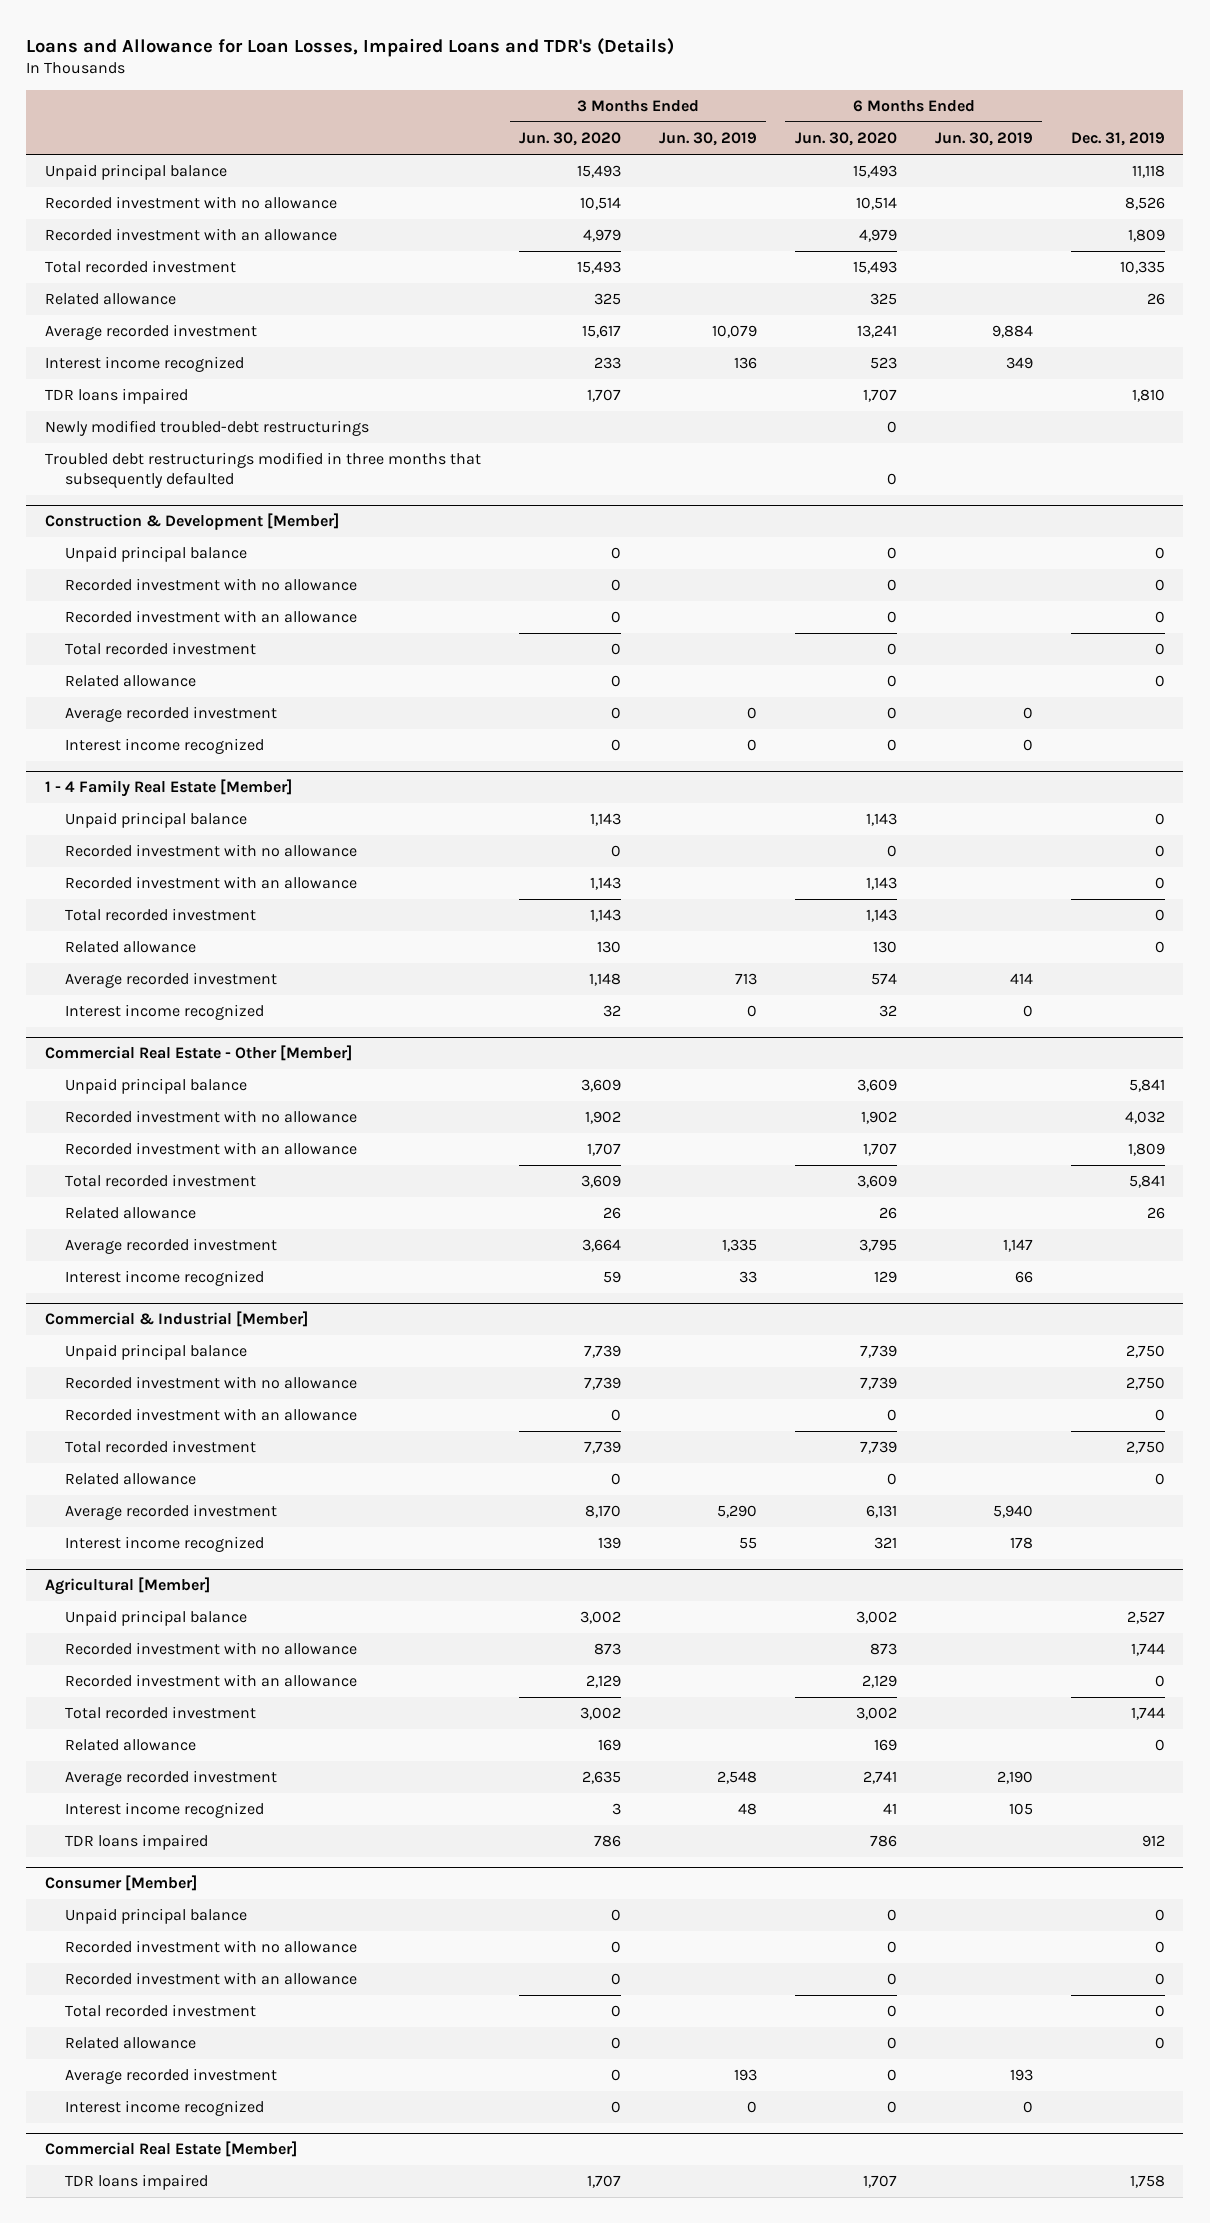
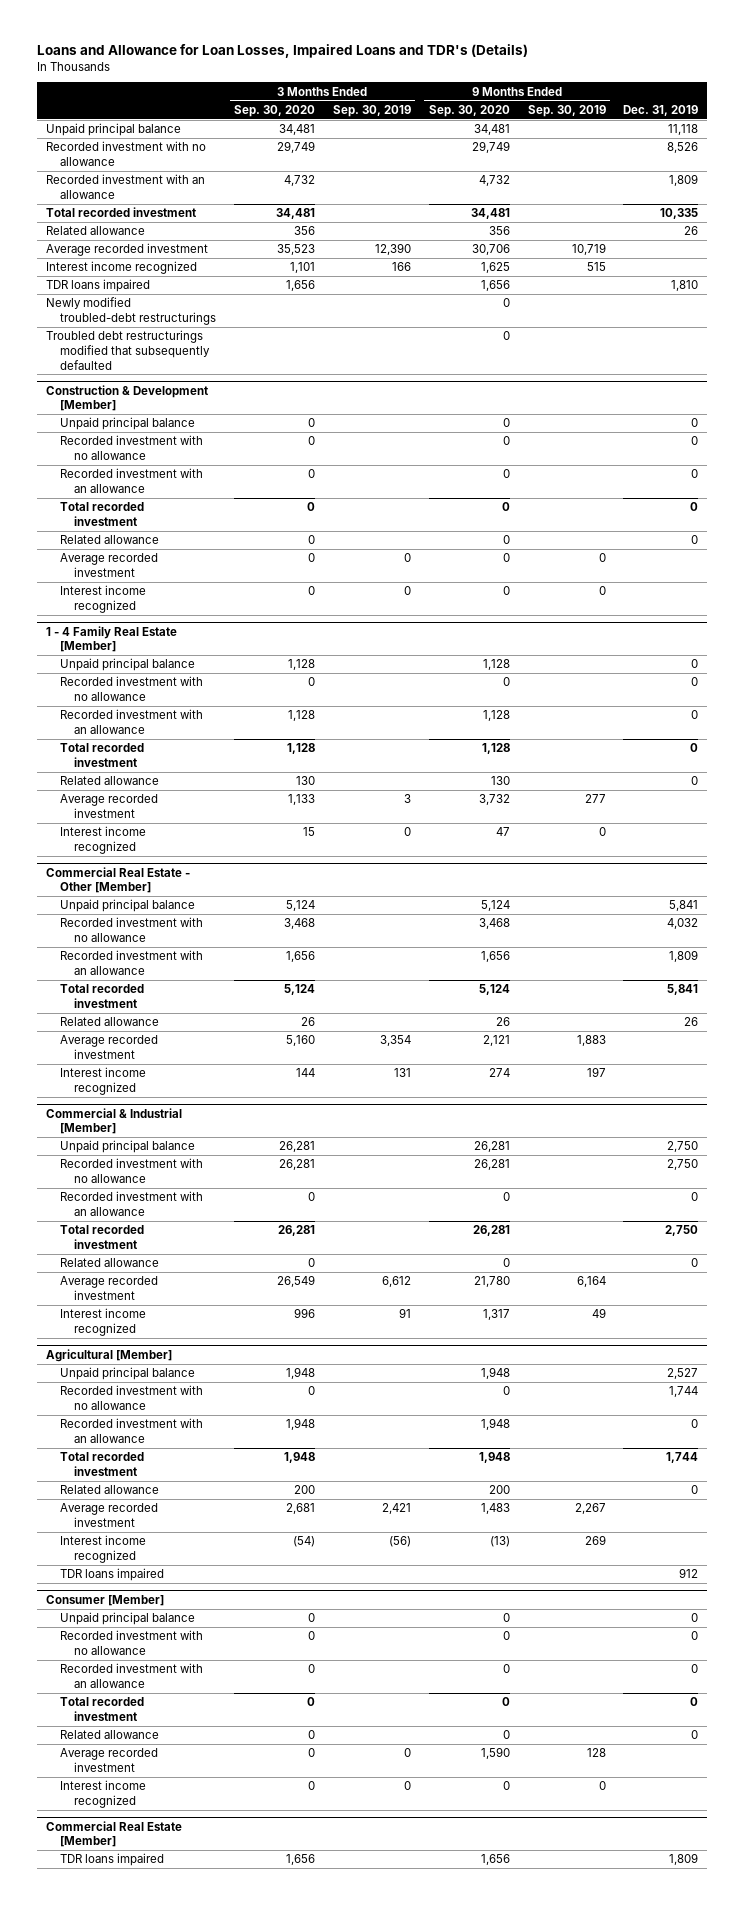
- | 3 Months Ended Jun. 30, 2020 | 3 Months Ended Jun. 30, 2019 | 6 Months Ended Jun. 30, 2020 | 6 Months Ended Jun. 30, 2019 | Dec. 31, 2019
+ | 3 Months Ended Sep. 30, 2020 | 3 Months Ended Sep. 30, 2019 | 9 Months Ended Sep. 30, 2020 | 9 Months Ended Sep. 30, 2019 | Dec. 31, 2019
- Troubled debt restructurings modified in three months that subsequently defaulted | | | 0 | |
+ Troubled debt restructurings modified that subsequently defaulted | | | 0 | |
@ Commercial Real Estate [Member]
- TDR loans impaired | 1,707 | | 1,707 | | 1,758
+ TDR loans impaired | 1,656 | | 1,656 | | 1,809

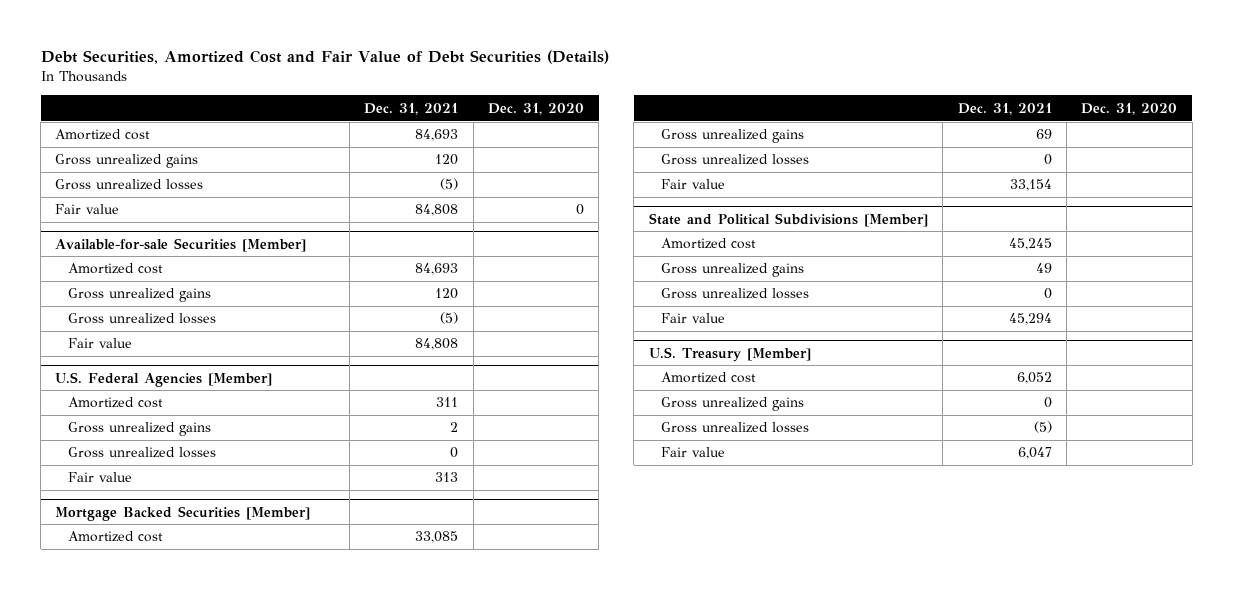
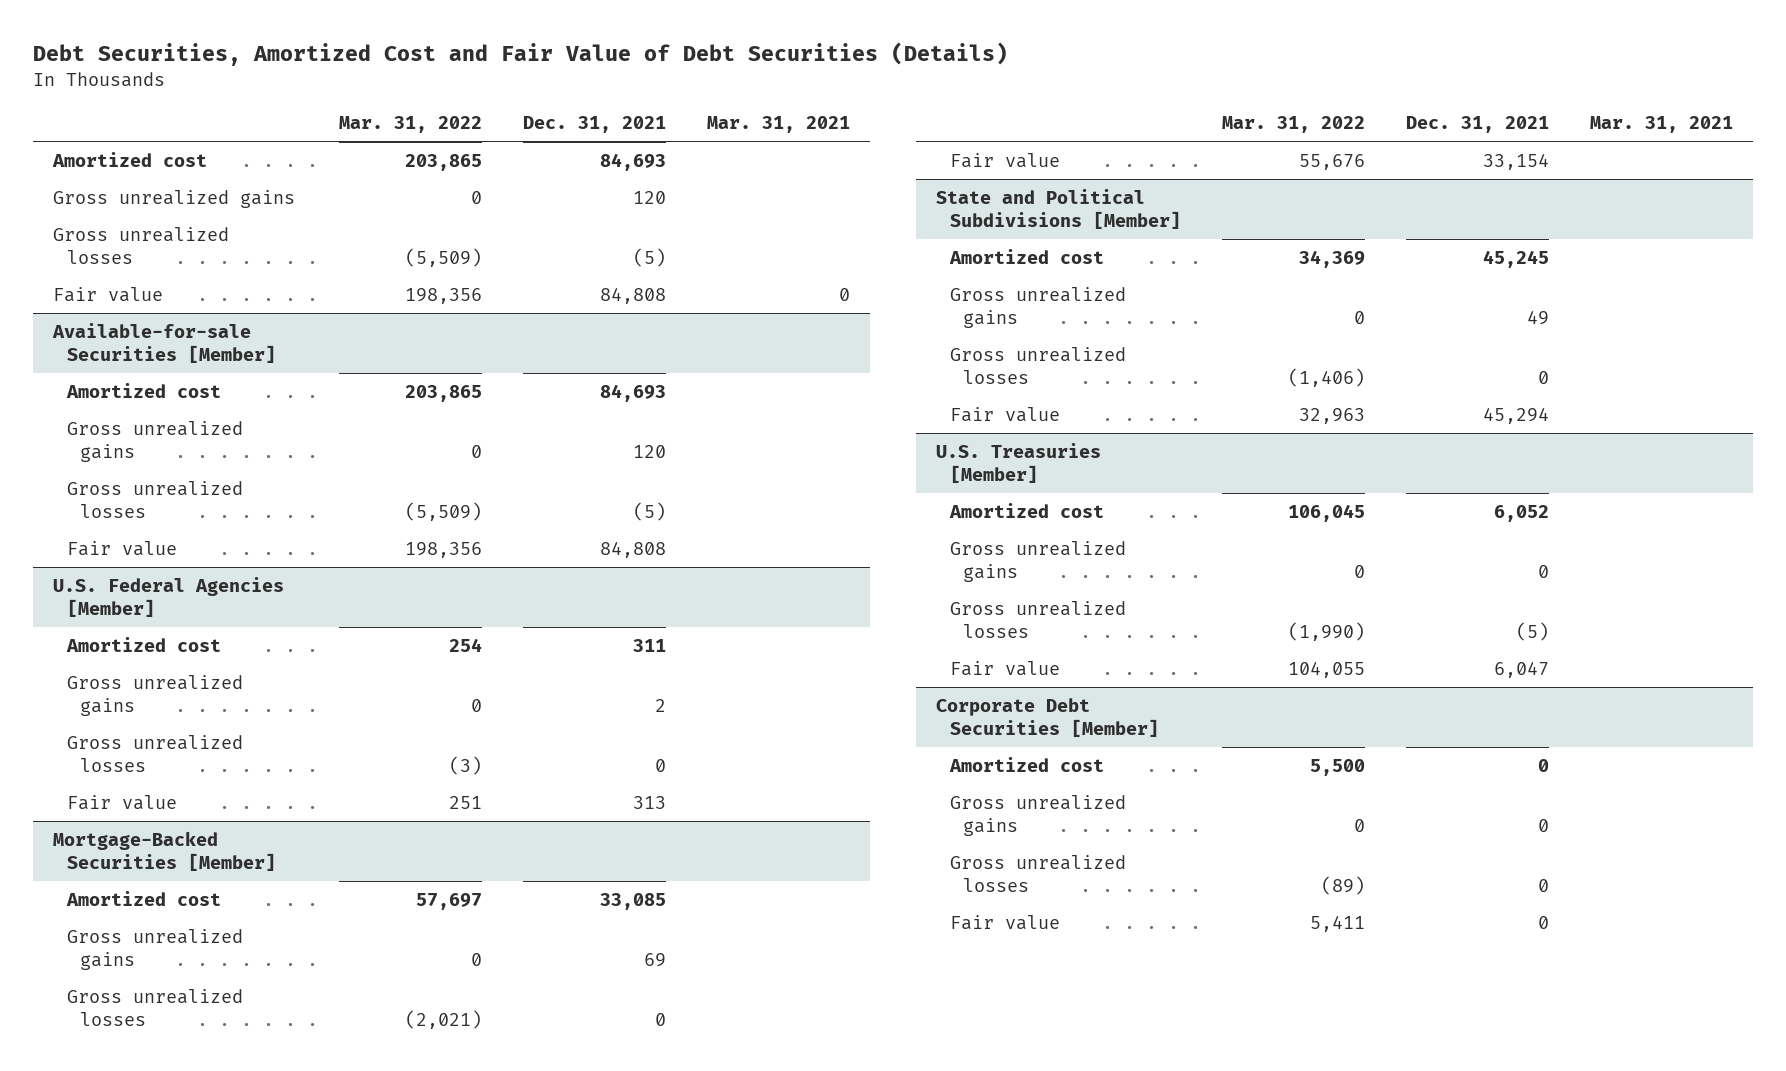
- | Dec. 31, 2021 | Dec. 31, 2020
+ | Mar. 31, 2022 | Dec. 31, 2021 | Mar. 31, 2021
- Mortgage Backed Securities [Member]
+ Mortgage-Backed Securities [Member]
- U.S. Treasury [Member]
+ U.S. Treasuries [Member]
+ Corporate Debt Securities [Member]
+ Amortized cost | 5,500 | 0 |
+ Gross unrealized gains | 0 | 0 |
+ Gross unrealized losses | (89) | 0 |
+ Fair value | 5,411 | 0 |

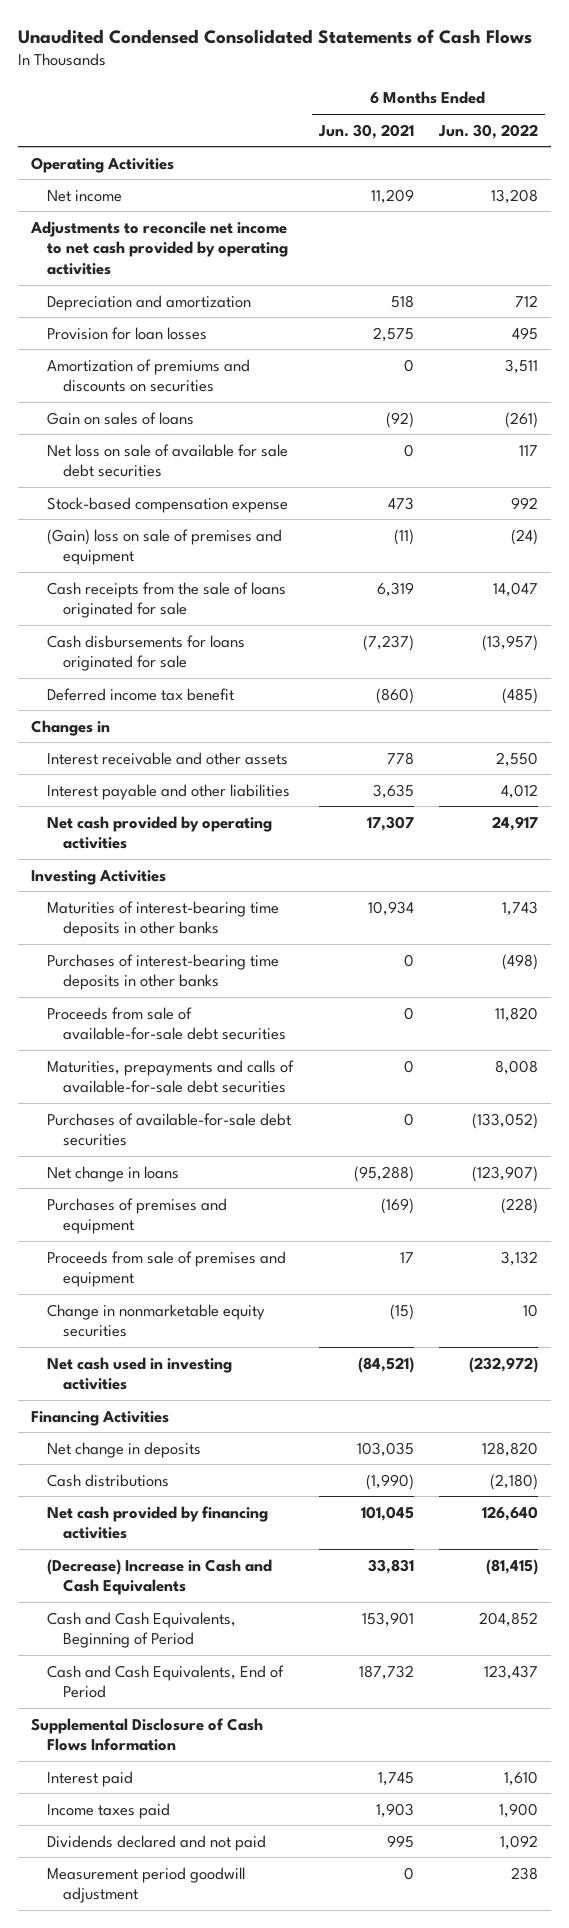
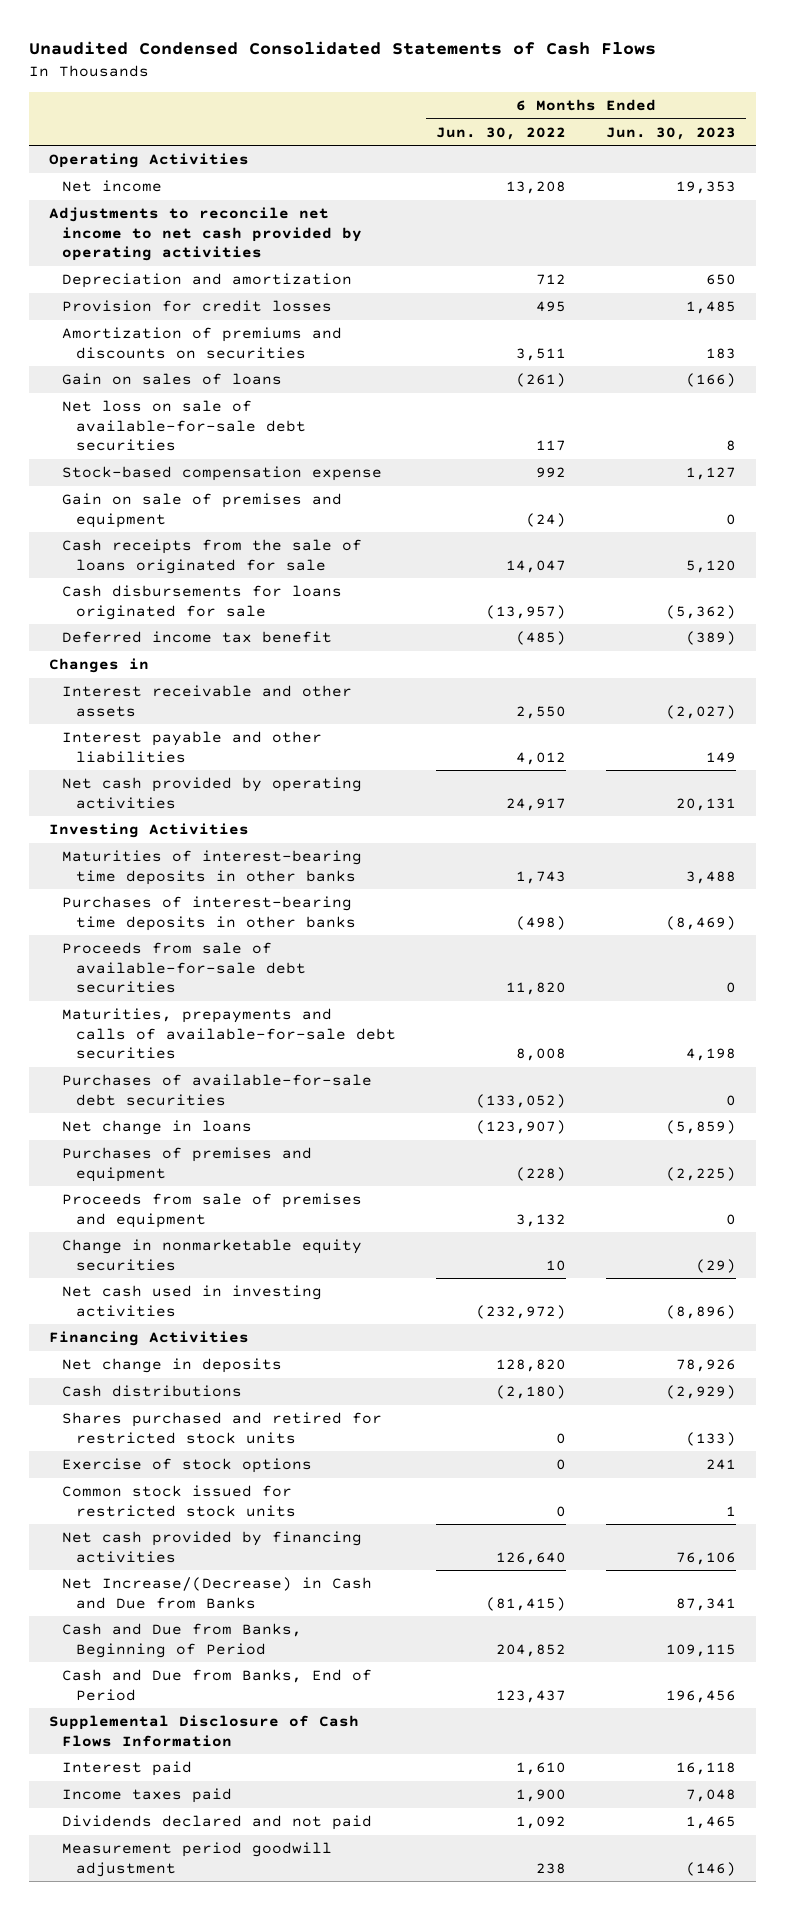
- | 6 Months Ended Jun. 30, 2021 | 6 Months Ended Jun. 30, 2022
+ | 6 Months Ended Jun. 30, 2022 | 6 Months Ended Jun. 30, 2023
- Provision for loan losses | 2,575 | 495
+ Provision for credit losses | 495 | 1,485
- Net loss on sale of available for sale debt securities | 0 | 117
+ Net loss on sale of available-for-sale debt securities | 117 | 8
- (Gain) loss on sale of premises and equipment | (11) | (24)
+ Gain on sale of premises and equipment | (24) | 0
+ Shares purchased and retired for restricted stock units | 0 | (133)
+ Exercise of stock options | 0 | 241
+ Common stock issued for restricted stock units | 0 | 1
- (Decrease) Increase in Cash and Cash Equivalents | 33,831 | (81,415)
- Cash and Cash Equivalents, Beginning of Period | 153,901 | 204,852
- Cash and Cash Equivalents, End of Period | 187,732 | 123,437
+ Net Increase/(Decrease) in Cash and Due from Banks | (81,415) | 87,341
+ Cash and Due from Banks, Beginning of Period | 204,852 | 109,115
+ Cash and Due from Banks, End of Period | 123,437 | 196,456

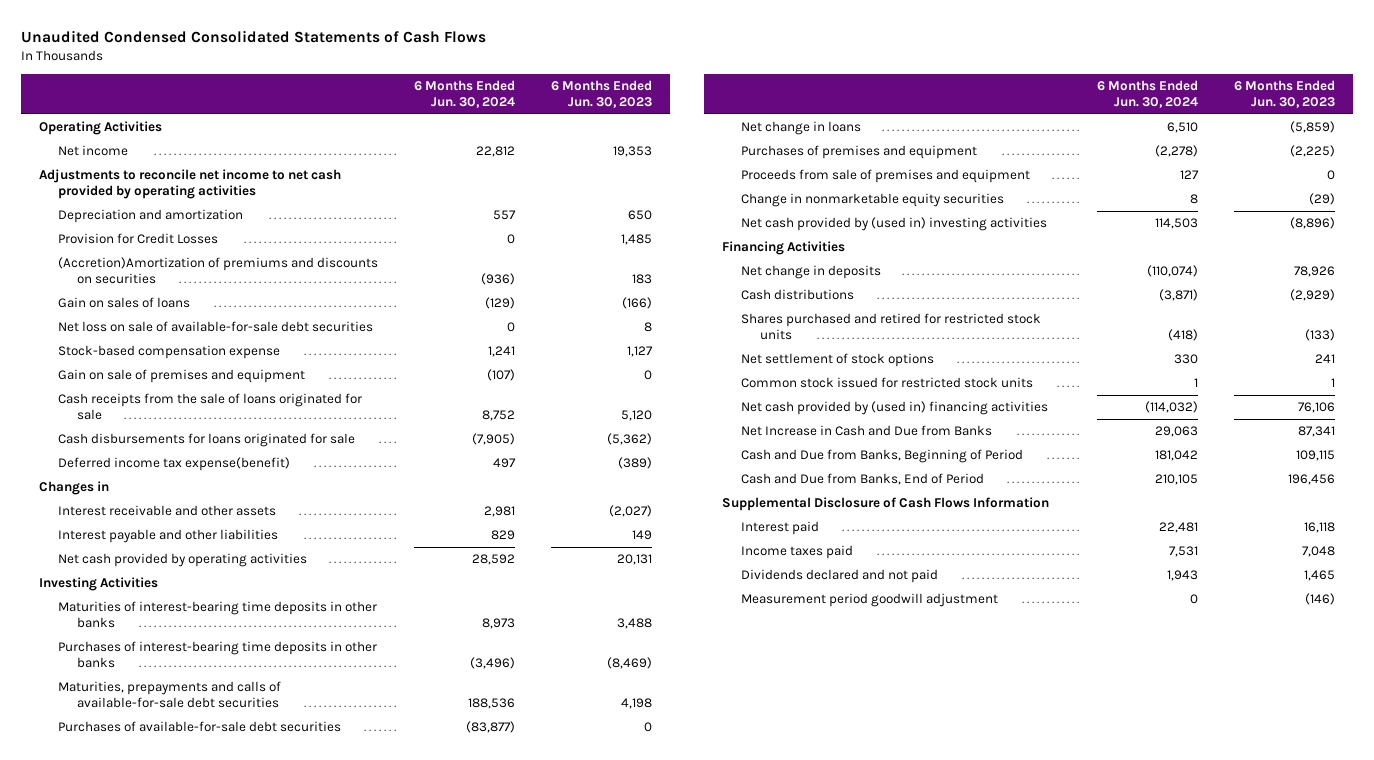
- | 6 Months Ended Jun. 30, 2022 | 6 Months Ended Jun. 30, 2023
+ | 6 Months Ended Jun. 30, 2024 | 6 Months Ended Jun. 30, 2023
- Provision for credit losses | 495 | 1,485
- Amortization of premiums and discounts on securities | 3,511 | 183
+ Provision for Credit Losses | 0 | 1,485
+ (Accretion)Amortization of premiums and discounts on securities | (936) | 183
- Deferred income tax benefit | (485) | (389)
+ Deferred income tax expense(benefit) | 497 | (389)
- Proceeds from sale of available-for-sale debt securities | 11,820 | 0
- Net cash used in investing activities | (232,972) | (8,896)
+ Net cash provided by (used in) investing activities | 114,503 | (8,896)
- Exercise of stock options | 0 | 241
+ Net settlement of stock options | 330 | 241
- Net cash provided by financing activities | 126,640 | 76,106
- Net Increase/(Decrease) in Cash and Due from Banks | (81,415) | 87,341
+ Net cash provided by (used in) financing activities | (114,032) | 76,106
+ Net Increase in Cash and Due from Banks | 29,063 | 87,341

